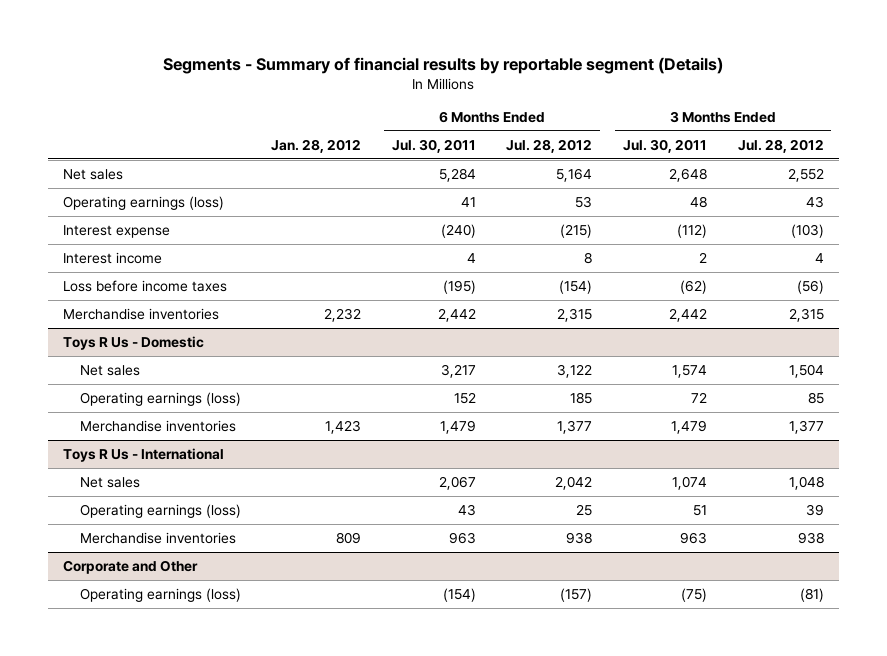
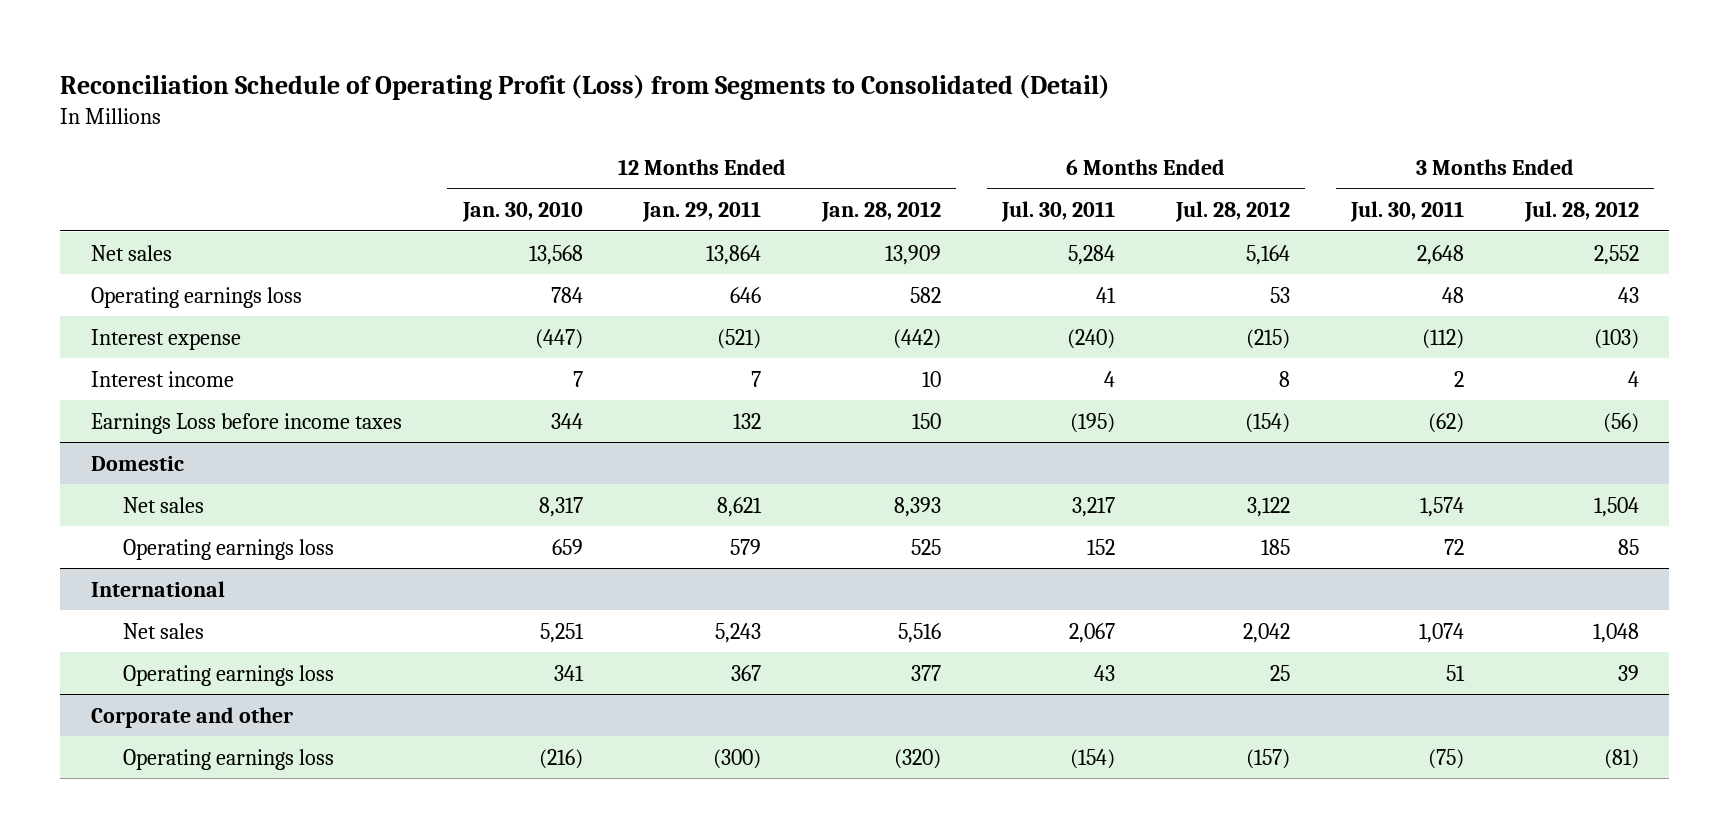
- Segments - Summary of financial results by reportable segment (Details)
+ Reconciliation Schedule of Operating Profit (Loss) from Segments to Consolidated (Detail)
- | Jan. 28, 2012 | 6 Months Ended Jul. 30, 2011 | 6 Months Ended Jul. 28, 2012 | 3 Months Ended Jul. 30, 2011 | 3 Months Ended Jul. 28, 2012
+ | 12 Months Ended Jan. 30, 2010 | 12 Months Ended Jan. 29, 2011 | 12 Months Ended Jan. 28, 2012 | 6 Months Ended Jul. 30, 2011 | 6 Months Ended Jul. 28, 2012 | 3 Months Ended Jul. 30, 2011 | 3 Months Ended Jul. 28, 2012
- Operating earnings (loss) | | 41 | 53 | 48 | 43
+ Operating earnings loss | 784 | 646 | 582 | 41 | 53 | 48 | 43
- Loss before income taxes | | (195) | (154) | (62) | (56)
- Merchandise inventories | 2,232 | 2,442 | 2,315 | 2,442 | 2,315
- Toys R Us - Domestic
+ Earnings Loss before income taxes | 344 | 132 | 150 | (195) | (154) | (62) | (56)
+ Domestic
- Operating earnings (loss) | | 152 | 185 | 72 | 85
- Merchandise inventories | 1,423 | 1,479 | 1,377 | 1,479 | 1,377
- Toys R Us - International
+ Operating earnings loss | 659 | 579 | 525 | 152 | 185 | 72 | 85
+ International
- Operating earnings (loss) | | 43 | 25 | 51 | 39
- Merchandise inventories | 809 | 963 | 938 | 963 | 938
- Corporate and Other
- Operating earnings (loss) | | (154) | (157) | (75) | (81)
+ Operating earnings loss | 341 | 367 | 377 | 43 | 25 | 51 | 39
+ Corporate and other
+ Operating earnings loss | (216) | (300) | (320) | (154) | (157) | (75) | (81)

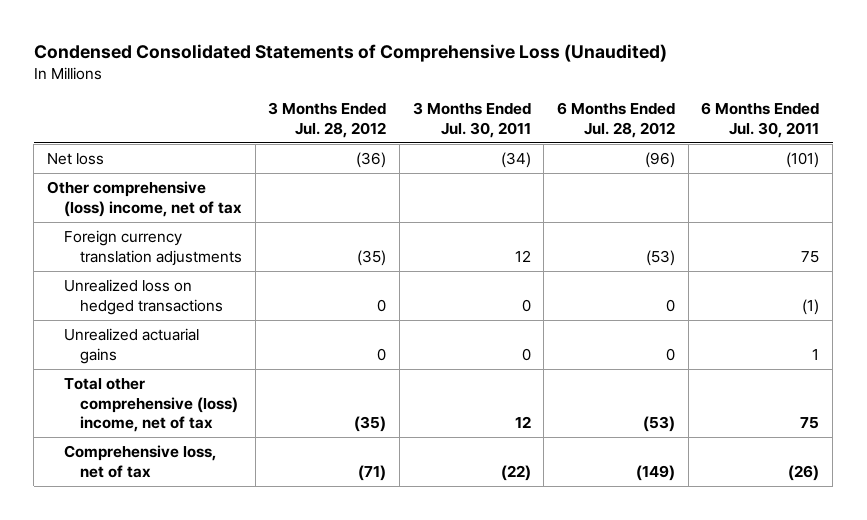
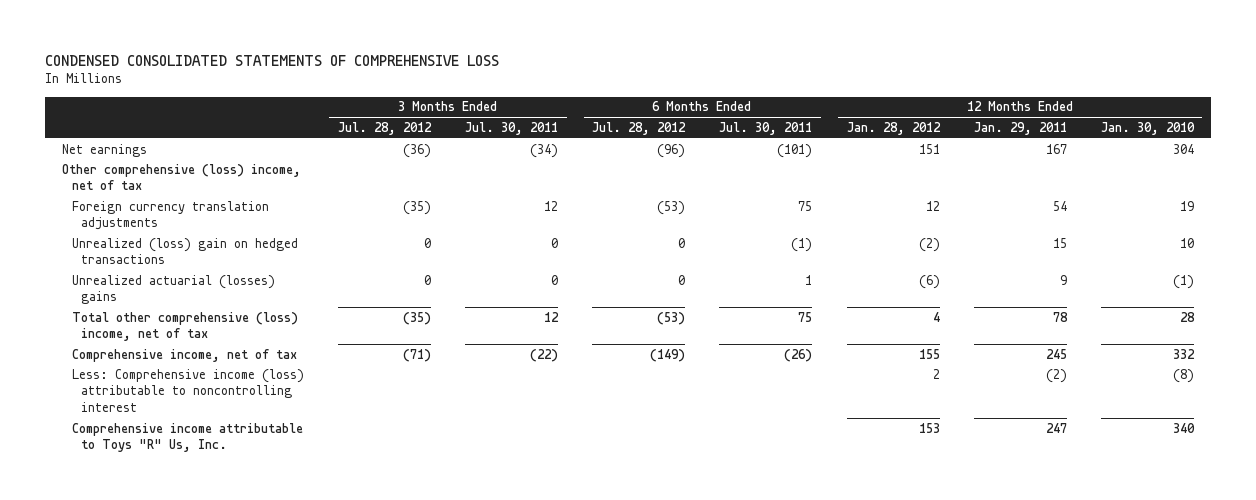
- Condensed Consolidated Statements of Comprehensive Loss (Unaudited)
+ CONDENSED CONSOLIDATED STATEMENTS OF COMPREHENSIVE LOSS
- | 3 Months Ended Jul. 28, 2012 | 3 Months Ended Jul. 30, 2011 | 6 Months Ended Jul. 28, 2012 | 6 Months Ended Jul. 30, 2011
+ | 3 Months Ended Jul. 28, 2012 | 3 Months Ended Jul. 30, 2011 | 6 Months Ended Jul. 28, 2012 | 6 Months Ended Jul. 30, 2011 | 12 Months Ended Jan. 28, 2012 | 12 Months Ended Jan. 29, 2011 | 12 Months Ended Jan. 30, 2010
- Net loss | (36) | (34) | (96) | (101)
+ Net earnings | (36) | (34) | (96) | (101) | 151 | 167 | 304
- Unrealized loss on hedged transactions | 0 | 0 | 0 | (1)
- Unrealized actuarial gains | 0 | 0 | 0 | 1
+ Unrealized (loss) gain on hedged transactions | 0 | 0 | 0 | (1) | (2) | 15 | 10
+ Unrealized actuarial (losses) gains | 0 | 0 | 0 | 1 | (6) | 9 | (1)
- Comprehensive loss, net of tax | (71) | (22) | (149) | (26)
+ Comprehensive income, net of tax | (71) | (22) | (149) | (26) | 155 | 245 | 332
+ Less: Comprehensive income (loss) attributable to noncontrolling interest | | | | | 2 | (2) | (8)
+ Comprehensive income attributable to Toys "R" Us, Inc. | | | | | 153 | 247 | 340

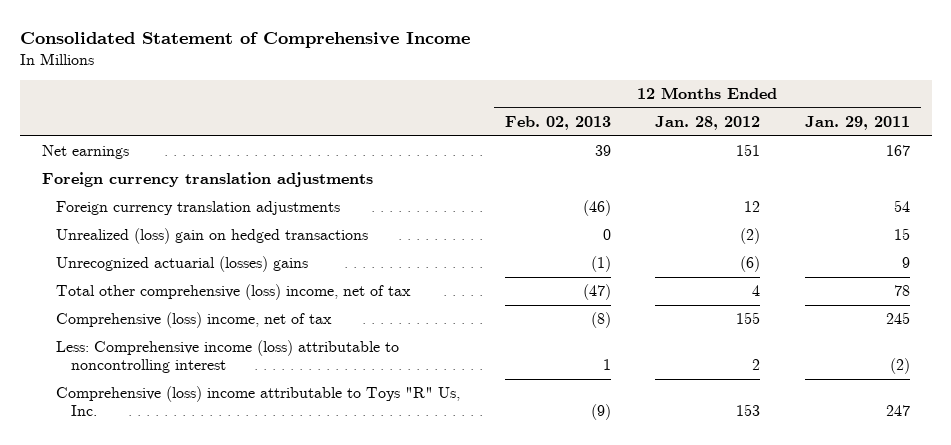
- CONDENSED CONSOLIDATED STATEMENTS OF COMPREHENSIVE LOSS
+ Consolidated Statement of Comprehensive Income
- | 3 Months Ended Jul. 28, 2012 | 3 Months Ended Jul. 30, 2011 | 6 Months Ended Jul. 28, 2012 | 6 Months Ended Jul. 30, 2011 | 12 Months Ended Jan. 28, 2012 | 12 Months Ended Jan. 29, 2011 | 12 Months Ended Jan. 30, 2010
+ | 12 Months Ended Feb. 02, 2013 | 12 Months Ended Jan. 28, 2012 | 12 Months Ended Jan. 29, 2011
- Other comprehensive (loss) income, net of tax
+ Foreign currency translation adjustments
- Unrealized actuarial (losses) gains | 0 | 0 | 0 | 1 | (6) | 9 | (1)
+ Unrecognized actuarial (losses) gains | (1) | (6) | 9
- Comprehensive income, net of tax | (71) | (22) | (149) | (26) | 155 | 245 | 332
+ Comprehensive (loss) income, net of tax | (8) | 155 | 245
- Comprehensive income attributable to Toys "R" Us, Inc. | | | | | 153 | 247 | 340
+ Comprehensive (loss) income attributable to Toys "R" Us, Inc. | (9) | 153 | 247

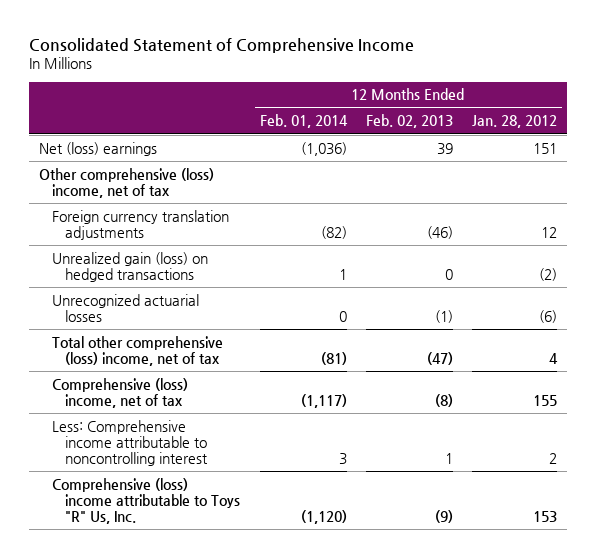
- | 12 Months Ended Feb. 02, 2013 | 12 Months Ended Jan. 28, 2012 | 12 Months Ended Jan. 29, 2011
+ | 12 Months Ended Feb. 01, 2014 | 12 Months Ended Feb. 02, 2013 | 12 Months Ended Jan. 28, 2012
- Net earnings | 39 | 151 | 167
- Foreign currency translation adjustments
+ Net (loss) earnings | (1,036) | 39 | 151
+ Other comprehensive (loss) income, net of tax
- Unrealized (loss) gain on hedged transactions | 0 | (2) | 15
- Unrecognized actuarial (losses) gains | (1) | (6) | 9
+ Unrealized gain (loss) on hedged transactions | 1 | 0 | (2)
+ Unrecognized actuarial losses | 0 | (1) | (6)
- Less: Comprehensive income (loss) attributable to noncontrolling interest | 1 | 2 | (2)
+ Less: Comprehensive income attributable to noncontrolling interest | 3 | 1 | 2

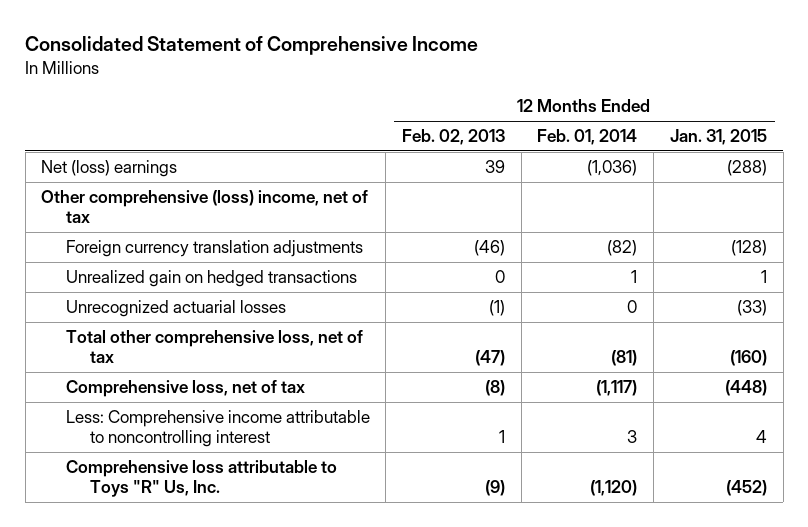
- | 12 Months Ended Feb. 01, 2014 | 12 Months Ended Feb. 02, 2013 | 12 Months Ended Jan. 28, 2012
+ | 12 Months Ended Feb. 02, 2013 | 12 Months Ended Feb. 01, 2014 | 12 Months Ended Jan. 31, 2015
- Unrealized gain (loss) on hedged transactions | 1 | 0 | (2)
+ Unrealized gain on hedged transactions | 0 | 1 | 1
- Total other comprehensive (loss) income, net of tax | (81) | (47) | 4
- Comprehensive (loss) income, net of tax | (1,117) | (8) | 155
+ Total other comprehensive loss, net of tax | (47) | (81) | (160)
+ Comprehensive loss, net of tax | (8) | (1,117) | (448)
- Comprehensive (loss) income attributable to Toys "R" Us, Inc. | (1,120) | (9) | 153
+ Comprehensive loss attributable to Toys "R" Us, Inc. | (9) | (1,120) | (452)

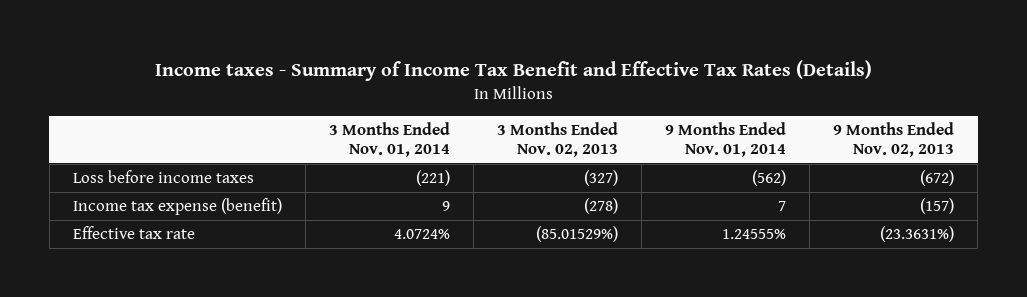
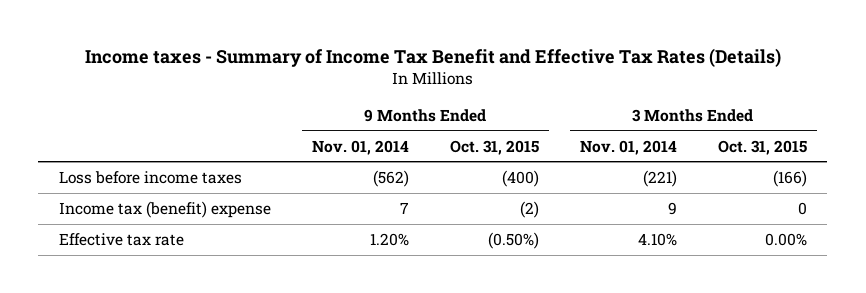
- | 3 Months Ended Nov. 01, 2014 | 3 Months Ended Nov. 02, 2013 | 9 Months Ended Nov. 01, 2014 | 9 Months Ended Nov. 02, 2013
+ | 9 Months Ended Nov. 01, 2014 | 9 Months Ended Oct. 31, 2015 | 3 Months Ended Nov. 01, 2014 | 3 Months Ended Oct. 31, 2015
- Income tax expense (benefit) | 9 | (278) | 7 | (157)
- Effective tax rate | 4.0724% | (85.01529%) | 1.24555% | (23.3631%)
+ Income tax (benefit) expense | 7 | (2) | 9 | 0
+ Effective tax rate | 1.20% | (0.50%) | 4.10% | 0.00%

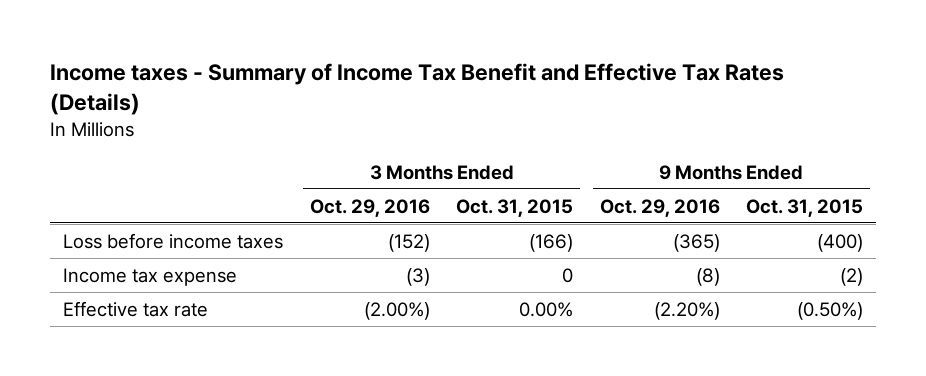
- | 9 Months Ended Nov. 01, 2014 | 9 Months Ended Oct. 31, 2015 | 3 Months Ended Nov. 01, 2014 | 3 Months Ended Oct. 31, 2015
+ | 3 Months Ended Oct. 29, 2016 | 3 Months Ended Oct. 31, 2015 | 9 Months Ended Oct. 29, 2016 | 9 Months Ended Oct. 31, 2015
- Income tax (benefit) expense | 7 | (2) | 9 | 0
+ Income tax expense | (3) | 0 | (8) | (2)

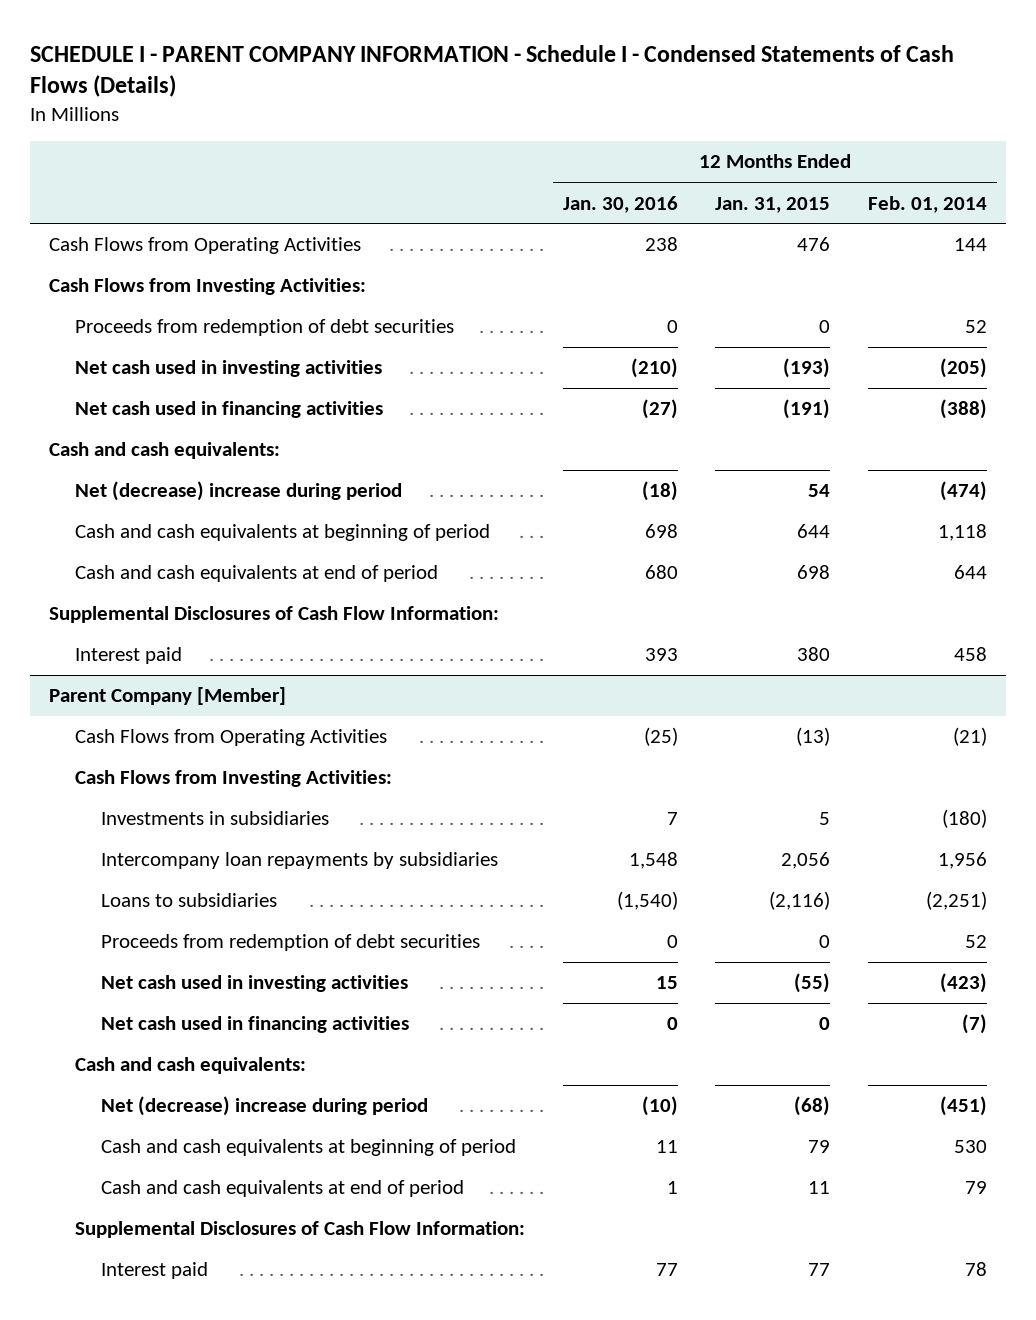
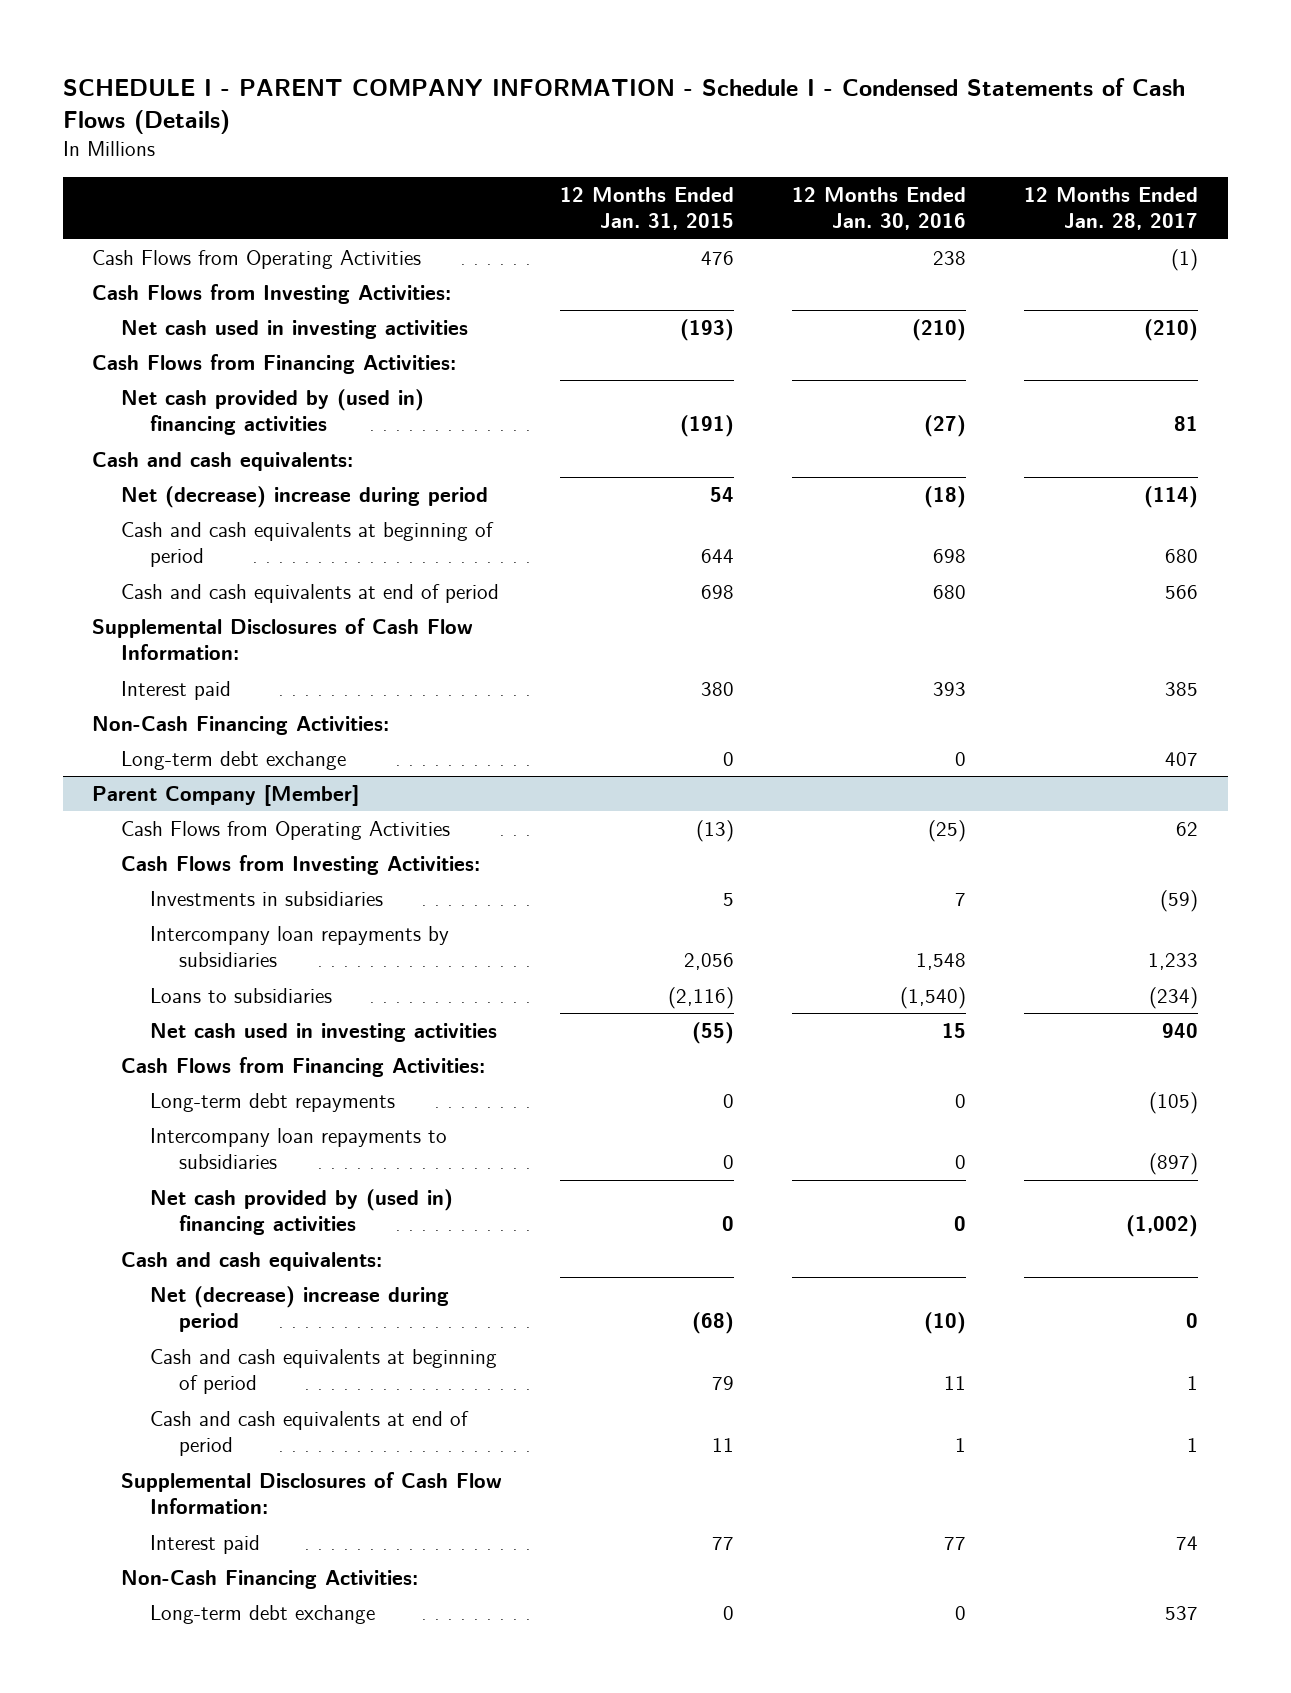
- | 12 Months Ended Jan. 30, 2016 | 12 Months Ended Jan. 31, 2015 | 12 Months Ended Feb. 01, 2014
+ | 12 Months Ended Jan. 31, 2015 | 12 Months Ended Jan. 30, 2016 | 12 Months Ended Jan. 28, 2017
- Proceeds from redemption of debt securities | 0 | 0 | 52
- Net cash used in financing activities | (27) | (191) | (388)
+ Cash Flows from Financing Activities:
+ Net cash provided by (used in) financing activities | (191) | (27) | 81
+ Non-Cash Financing Activities:
+ Long-term debt exchange | 0 | 0 | 407
@ Parent Company [Member]
- Proceeds from redemption of debt securities | 0 | 0 | 52
- Net cash used in financing activities | 0 | 0 | (7)
+ Cash Flows from Financing Activities:
+ Long-term debt repayments | 0 | 0 | (105)
+ Intercompany loan repayments to subsidiaries | 0 | 0 | (897)
+ Net cash provided by (used in) financing activities | 0 | 0 | (1,002)
+ Non-Cash Financing Activities:
+ Long-term debt exchange | 0 | 0 | 537

